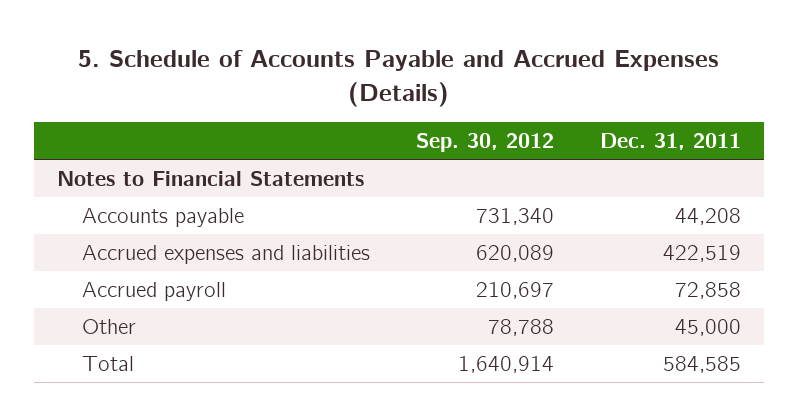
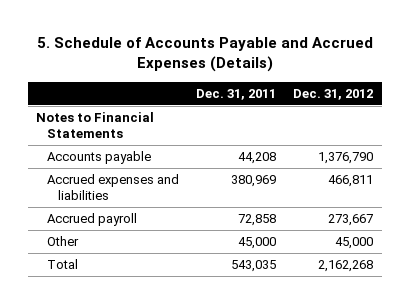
- | Sep. 30, 2012 | Dec. 31, 2011
+ | Dec. 31, 2011 | Dec. 31, 2012
- Accrued expenses and liabilities | 620,089 | 422,519
+ Accrued expenses and liabilities | 380,969 | 466,811
- Total | 1,640,914 | 584,585
+ Total | 543,035 | 2,162,268

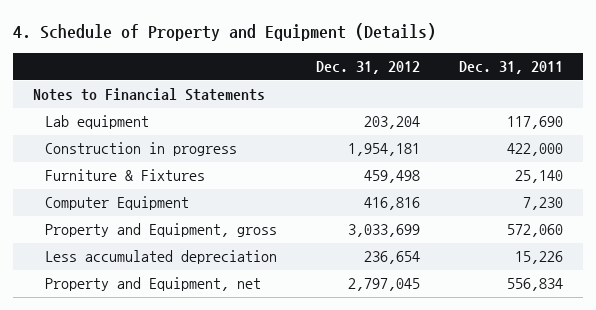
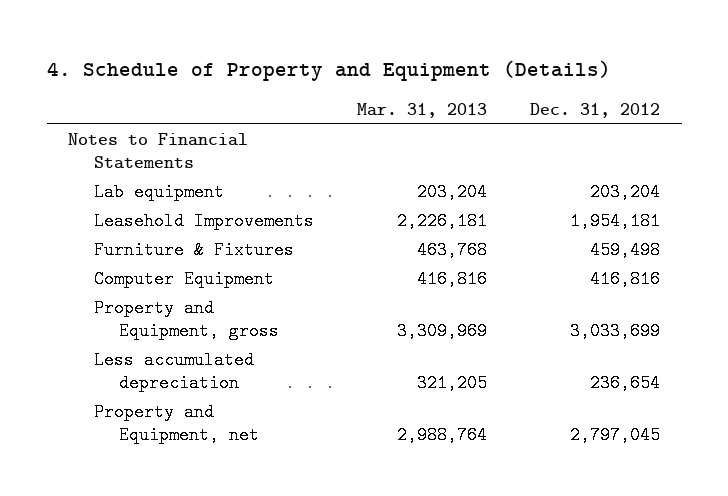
- | Dec. 31, 2012 | Dec. 31, 2011
+ | Mar. 31, 2013 | Dec. 31, 2012
- Construction in progress | 1,954,181 | 422,000
+ Leasehold Improvements | 2,226,181 | 1,954,181

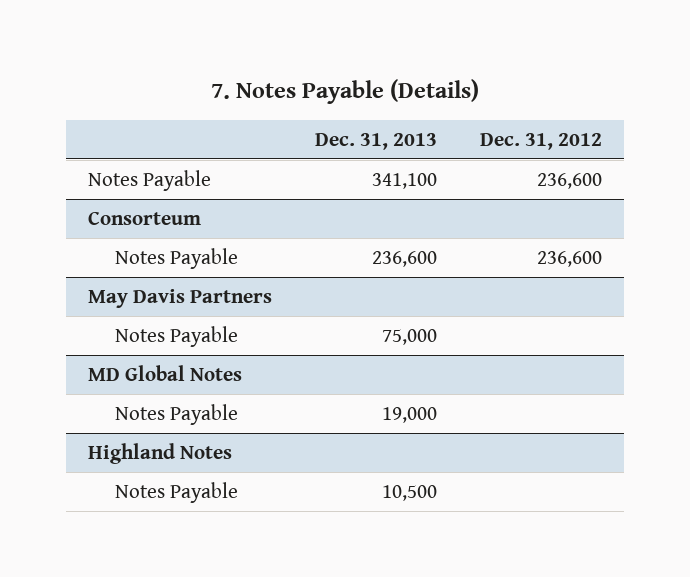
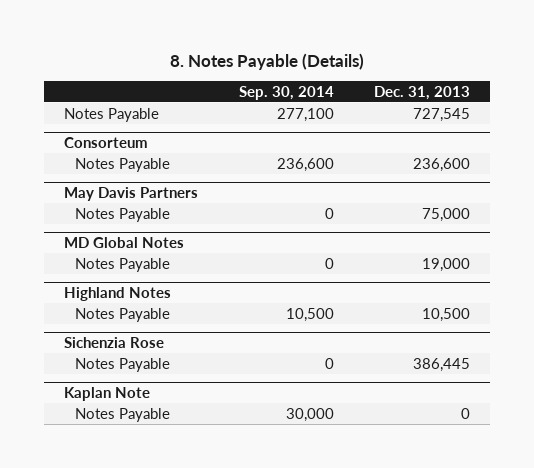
- 7. Notes Payable (Details)
+ 8. Notes Payable (Details)
- | Dec. 31, 2013 | Dec. 31, 2012
+ | Sep. 30, 2014 | Dec. 31, 2013
- Notes Payable | 341,100 | 236,600
+ Notes Payable | 277,100 | 727,545
+ Sichenzia Rose
+ Notes Payable | 0 | 386,445
+ Kaplan Note
+ Notes Payable | 30,000 | 0

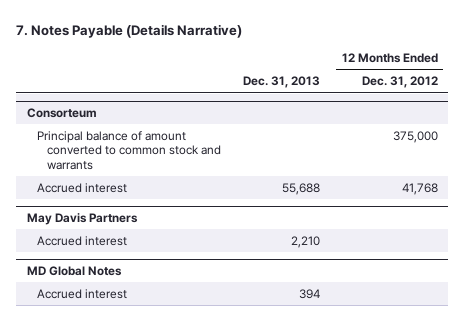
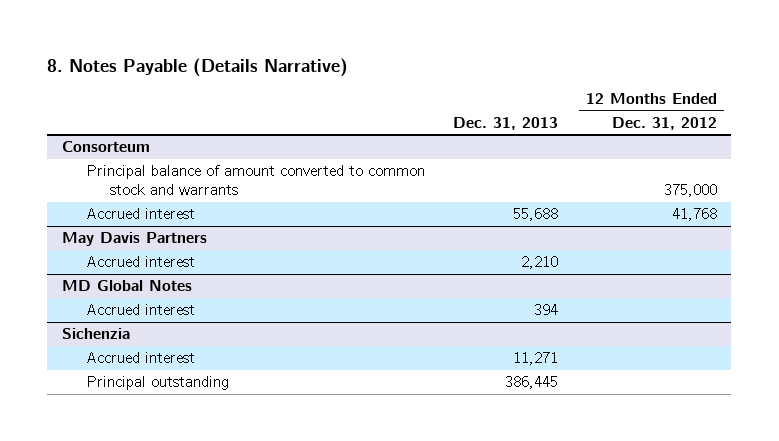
- 7. Notes Payable (Details Narrative)
+ 8. Notes Payable (Details Narrative)
+ Sichenzia
+ Accrued interest | 11,271 |
+ Principal outstanding | 386,445 |

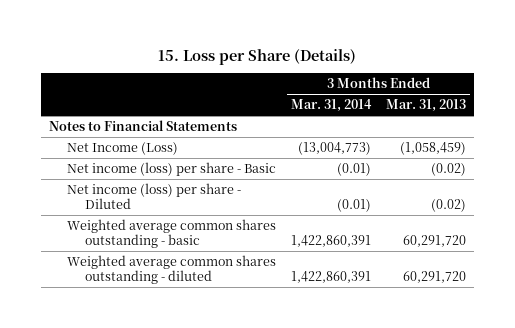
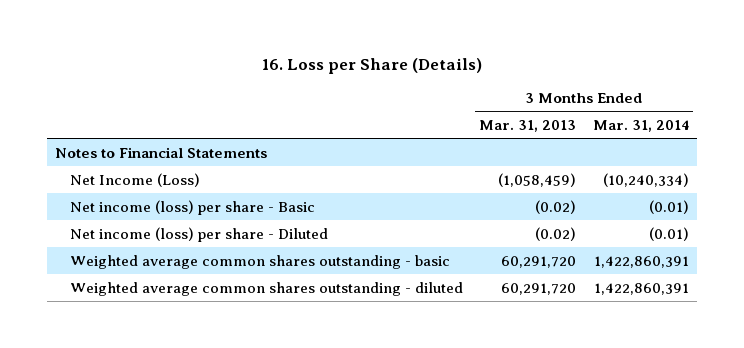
- 15. Loss per Share (Details)
+ 16. Loss per Share (Details)
- | 3 Months Ended Mar. 31, 2014 | 3 Months Ended Mar. 31, 2013
+ | 3 Months Ended Mar. 31, 2013 | 3 Months Ended Mar. 31, 2014
- Net Income (Loss) | (13,004,773) | (1,058,459)
+ Net Income (Loss) | (1,058,459) | (10,240,334)

